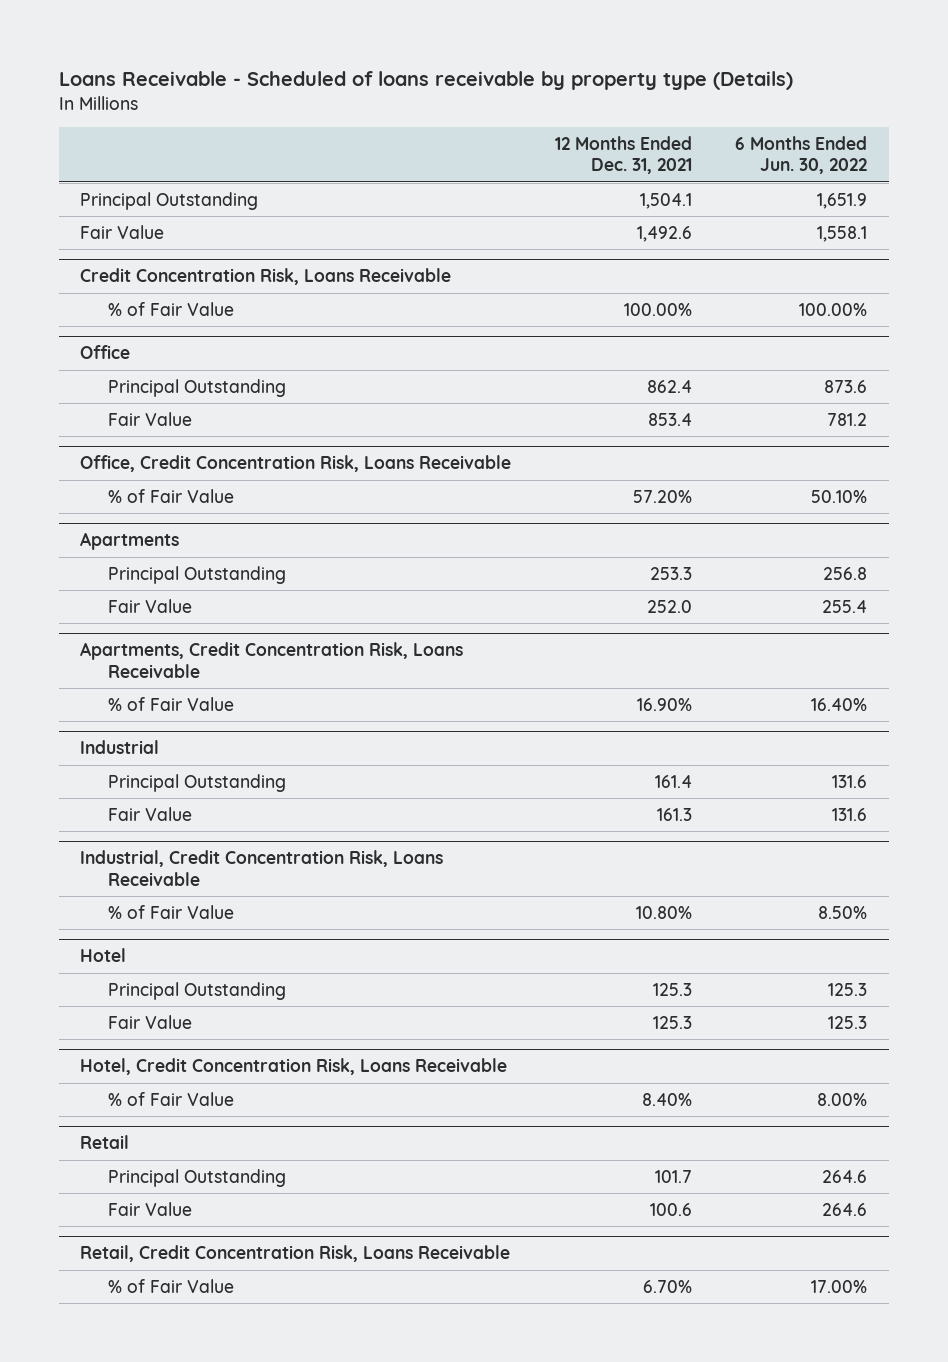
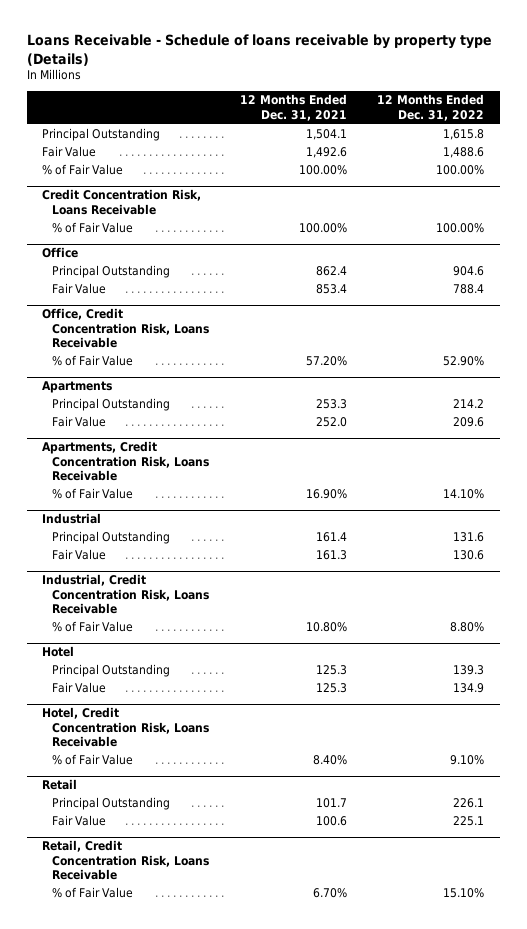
- Loans Receivable - Scheduled of loans receivable by property type (Details)
+ Loans Receivable - Schedule of loans receivable by property type (Details)
- | 12 Months Ended Dec. 31, 2021 | 6 Months Ended Jun. 30, 2022
+ | 12 Months Ended Dec. 31, 2021 | 12 Months Ended Dec. 31, 2022
+ % of Fair Value | 100.00% | 100.00%

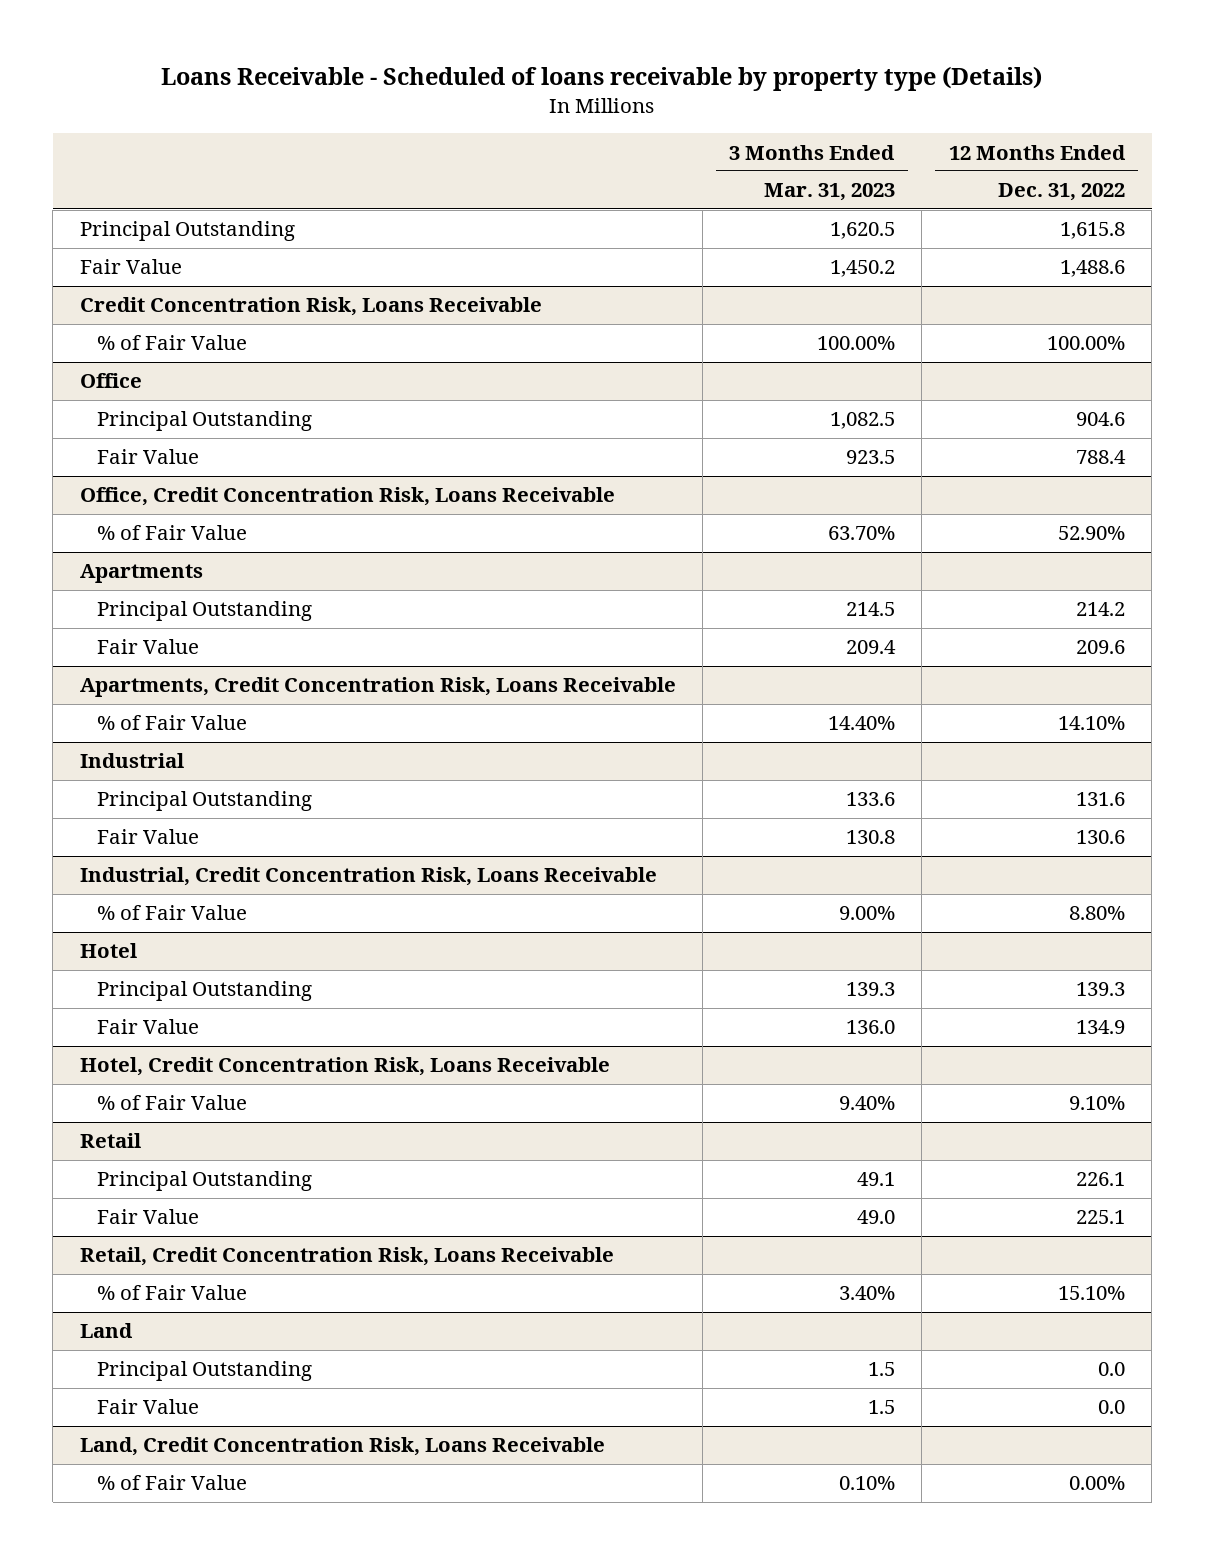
- Loans Receivable - Schedule of loans receivable by property type (Details)
+ Loans Receivable - Scheduled of loans receivable by property type (Details)
- | 12 Months Ended Dec. 31, 2021 | 12 Months Ended Dec. 31, 2022
+ | 3 Months Ended Mar. 31, 2023 | 12 Months Ended Dec. 31, 2022
- % of Fair Value | 100.00% | 100.00%
+ Land
+ Principal Outstanding | 1.5 | 0.0
+ Fair Value | 1.5 | 0.0
+ Land, Credit Concentration Risk, Loans Receivable
+ % of Fair Value | 0.10% | 0.00%

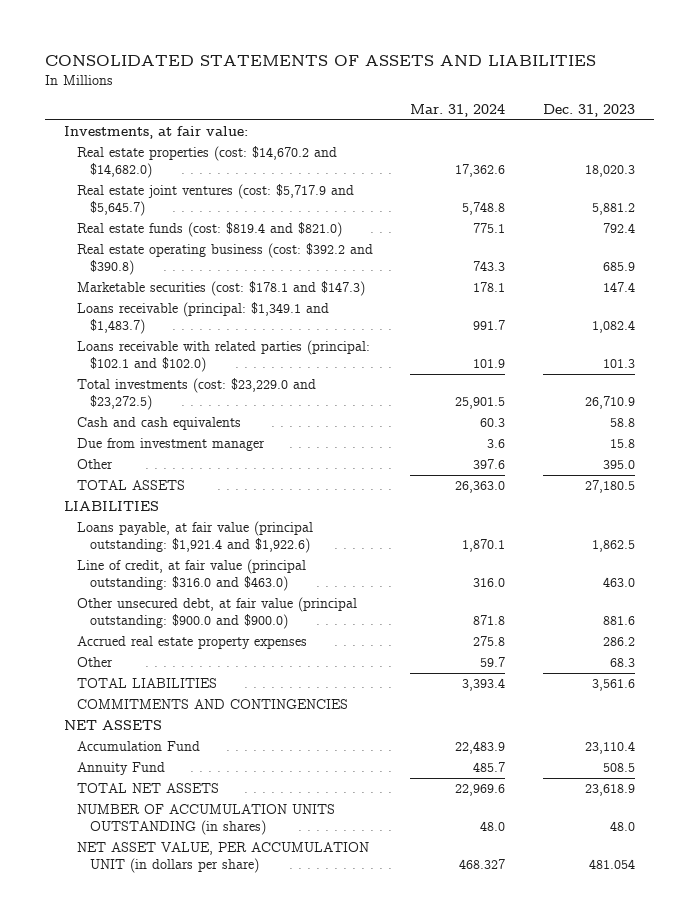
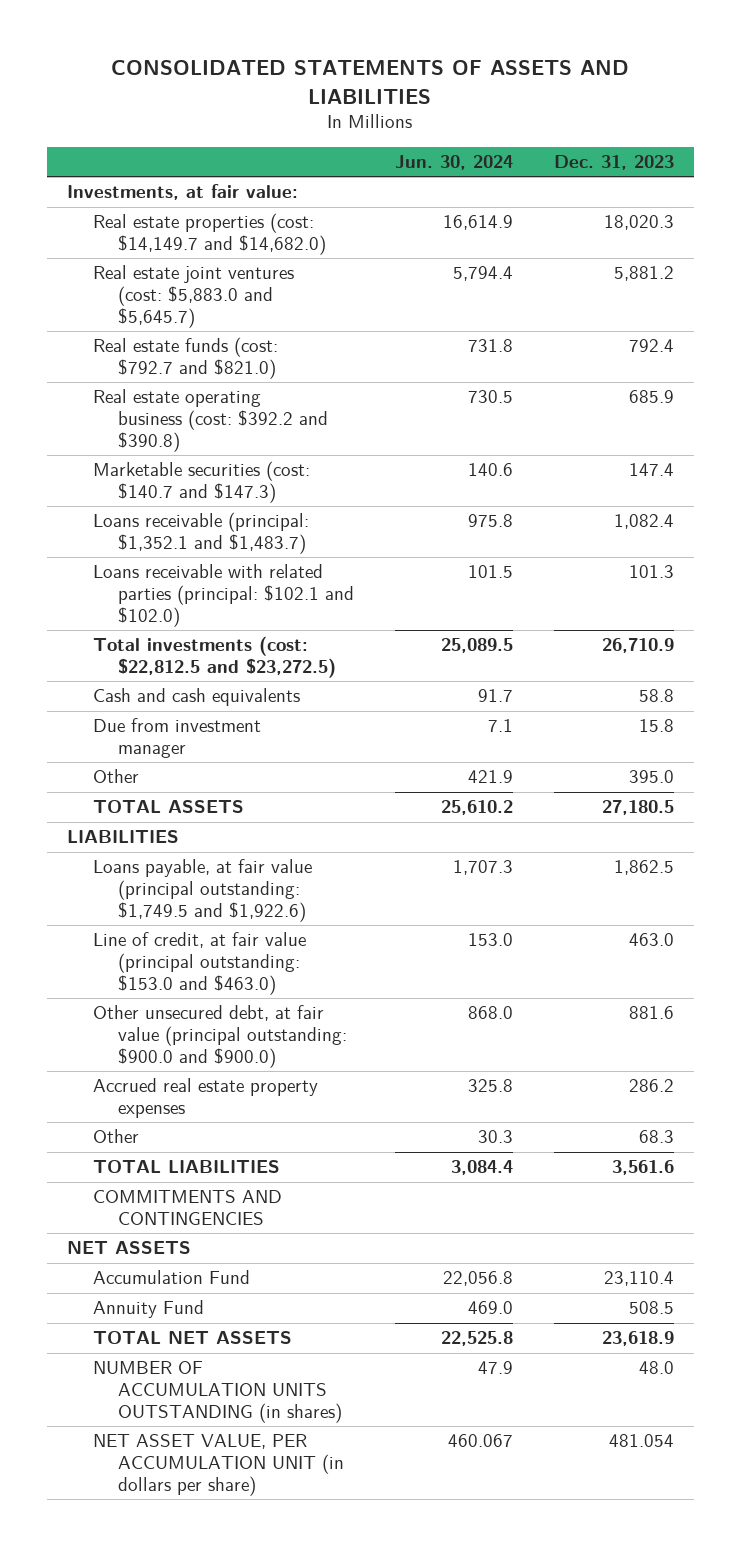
- | Mar. 31, 2024 | Dec. 31, 2023
+ | Jun. 30, 2024 | Dec. 31, 2023
- Real estate properties (cost: $14,670.2 and $14,682.0) | 17,362.6 | 18,020.3
- Real estate joint ventures (cost: $5,717.9 and $5,645.7) | 5,748.8 | 5,881.2
- Real estate funds (cost: $819.4 and $821.0) | 775.1 | 792.4
+ Real estate properties (cost: $14,149.7 and $14,682.0) | 16,614.9 | 18,020.3
+ Real estate joint ventures (cost: $5,883.0 and $5,645.7) | 5,794.4 | 5,881.2
+ Real estate funds (cost: $792.7 and $821.0) | 731.8 | 792.4
- Marketable securities (cost: $178.1 and $147.3) | 178.1 | 147.4
- Loans receivable (principal: $1,349.1 and $1,483.7) | 991.7 | 1,082.4
+ Marketable securities (cost: $140.7 and $147.3) | 140.6 | 147.4
+ Loans receivable (principal: $1,352.1 and $1,483.7) | 975.8 | 1,082.4
- Total investments (cost: $23,229.0 and $23,272.5) | 25,901.5 | 26,710.9
+ Total investments (cost: $22,812.5 and $23,272.5) | 25,089.5 | 26,710.9
- Loans payable, at fair value (principal outstanding: $1,921.4 and $1,922.6) | 1,870.1 | 1,862.5
- Line of credit, at fair value (principal outstanding: $316.0 and $463.0) | 316.0 | 463.0
+ Loans payable, at fair value (principal outstanding: $1,749.5 and $1,922.6) | 1,707.3 | 1,862.5
+ Line of credit, at fair value (principal outstanding: $153.0 and $463.0) | 153.0 | 463.0

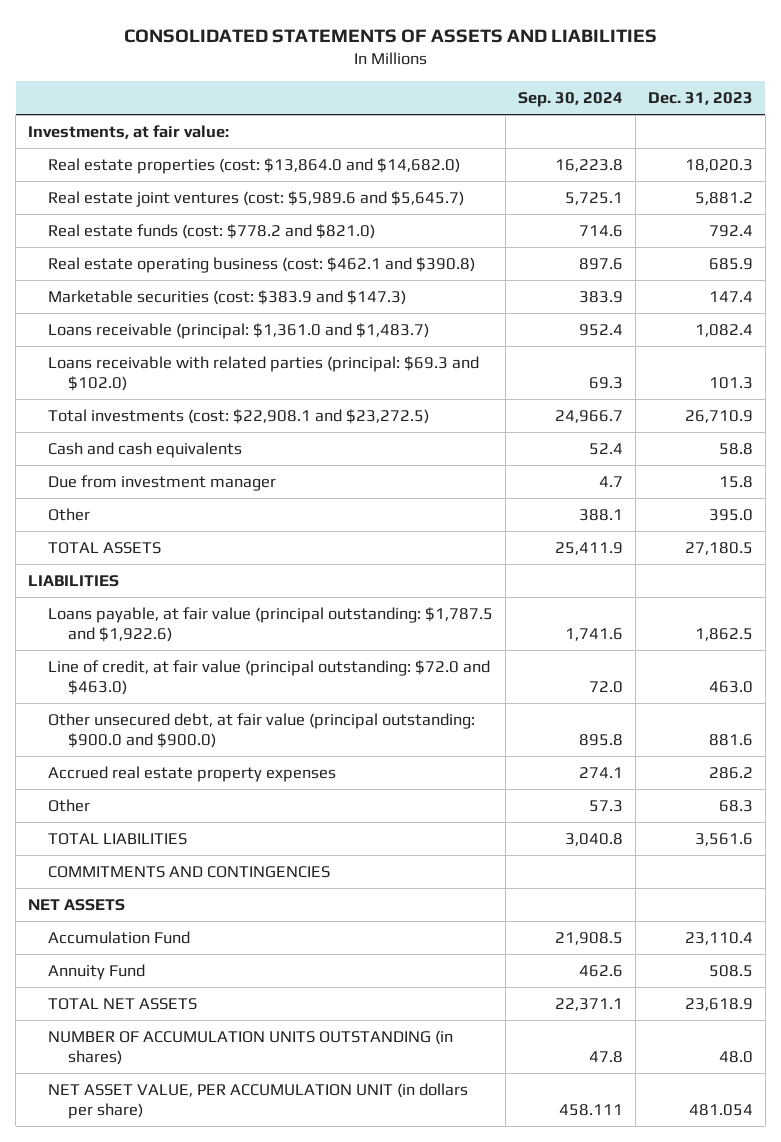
- | Jun. 30, 2024 | Dec. 31, 2023
+ | Sep. 30, 2024 | Dec. 31, 2023
- Real estate properties (cost: $14,149.7 and $14,682.0) | 16,614.9 | 18,020.3
- Real estate joint ventures (cost: $5,883.0 and $5,645.7) | 5,794.4 | 5,881.2
- Real estate funds (cost: $792.7 and $821.0) | 731.8 | 792.4
- Real estate operating business (cost: $392.2 and $390.8) | 730.5 | 685.9
- Marketable securities (cost: $140.7 and $147.3) | 140.6 | 147.4
- Loans receivable (principal: $1,352.1 and $1,483.7) | 975.8 | 1,082.4
- Loans receivable with related parties (principal: $102.1 and $102.0) | 101.5 | 101.3
- Total investments (cost: $22,812.5 and $23,272.5) | 25,089.5 | 26,710.9
+ Real estate properties (cost: $13,864.0 and $14,682.0) | 16,223.8 | 18,020.3
+ Real estate joint ventures (cost: $5,989.6 and $5,645.7) | 5,725.1 | 5,881.2
+ Real estate funds (cost: $778.2 and $821.0) | 714.6 | 792.4
+ Real estate operating business (cost: $462.1 and $390.8) | 897.6 | 685.9
+ Marketable securities (cost: $383.9 and $147.3) | 383.9 | 147.4
+ Loans receivable (principal: $1,361.0 and $1,483.7) | 952.4 | 1,082.4
+ Loans receivable with related parties (principal: $69.3 and $102.0) | 69.3 | 101.3
+ Total investments (cost: $22,908.1 and $23,272.5) | 24,966.7 | 26,710.9
- Loans payable, at fair value (principal outstanding: $1,749.5 and $1,922.6) | 1,707.3 | 1,862.5
- Line of credit, at fair value (principal outstanding: $153.0 and $463.0) | 153.0 | 463.0
+ Loans payable, at fair value (principal outstanding: $1,787.5 and $1,922.6) | 1,741.6 | 1,862.5
+ Line of credit, at fair value (principal outstanding: $72.0 and $463.0) | 72.0 | 463.0

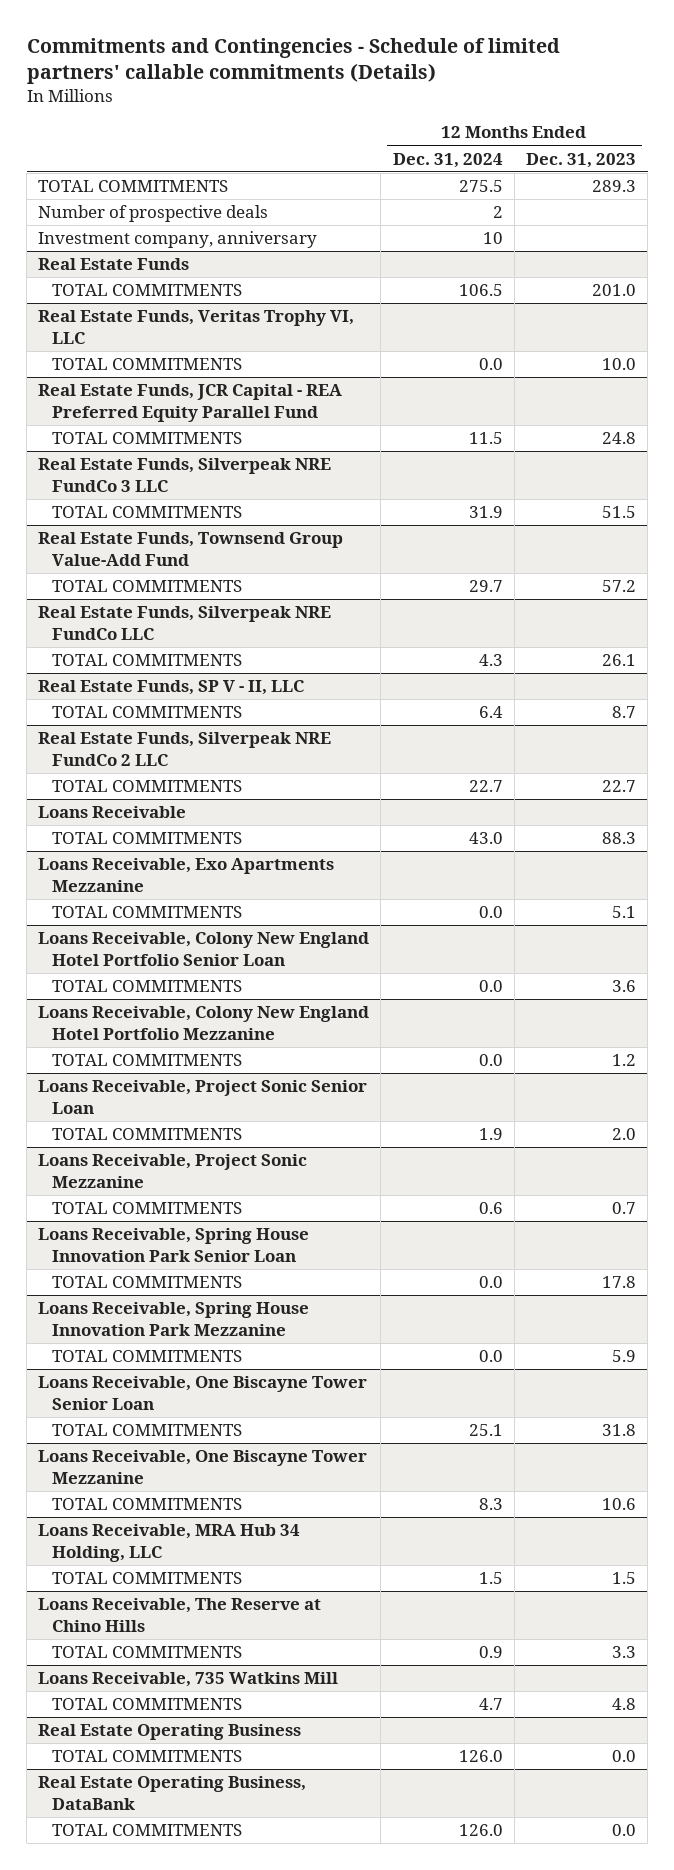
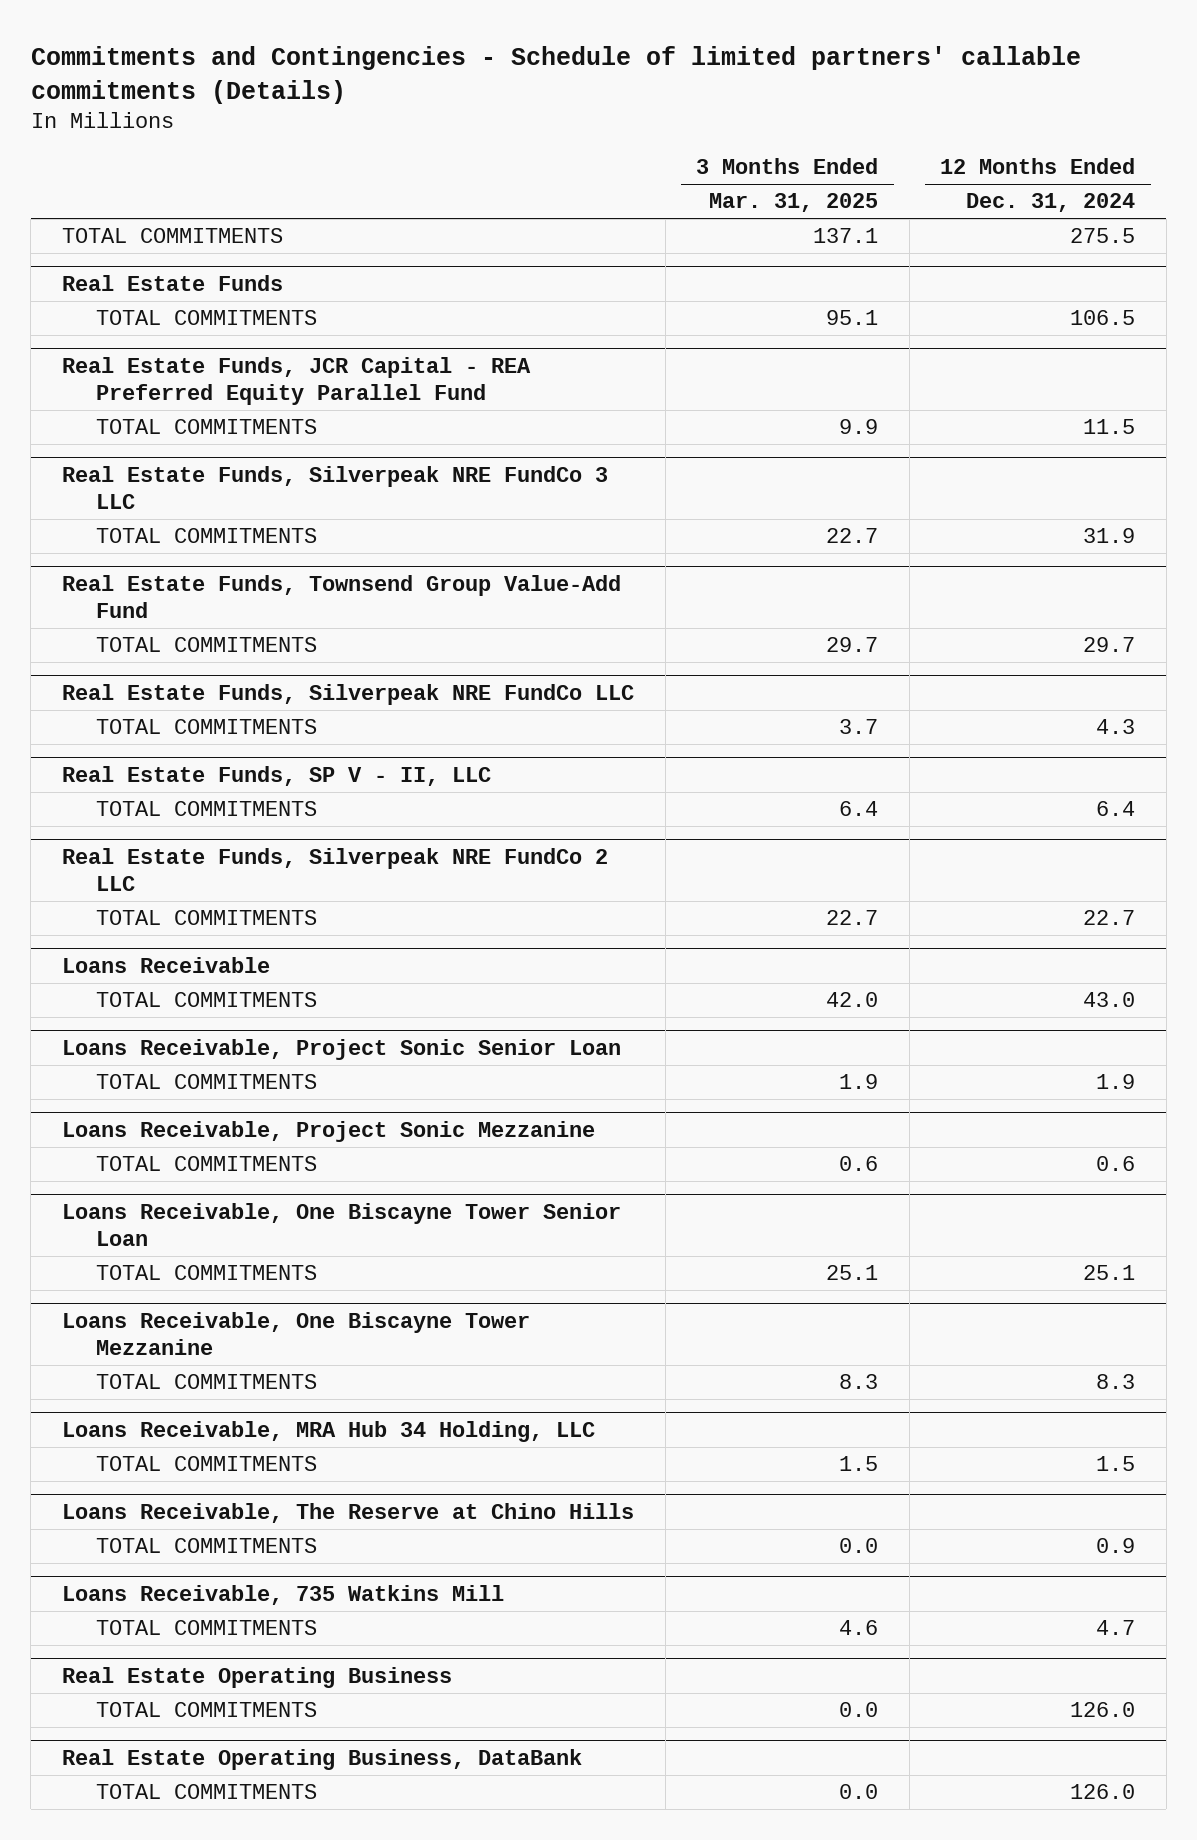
- | 12 Months Ended Dec. 31, 2024 | 12 Months Ended Dec. 31, 2023
+ | 3 Months Ended Mar. 31, 2025 | 12 Months Ended Dec. 31, 2024
- Number of prospective deals | 2 |
- Investment company, anniversary | 10 |
- Real Estate Funds, Veritas Trophy VI, LLC
- TOTAL COMMITMENTS | 0.0 | 10.0
- Loans Receivable, Exo Apartments Mezzanine
- TOTAL COMMITMENTS | 0.0 | 5.1
- Loans Receivable, Colony New England Hotel Portfolio Senior Loan
- TOTAL COMMITMENTS | 0.0 | 3.6
- Loans Receivable, Colony New England Hotel Portfolio Mezzanine
- TOTAL COMMITMENTS | 0.0 | 1.2
- Loans Receivable, Spring House Innovation Park Senior Loan
- TOTAL COMMITMENTS | 0.0 | 17.8
- Loans Receivable, Spring House Innovation Park Mezzanine
- TOTAL COMMITMENTS | 0.0 | 5.9

